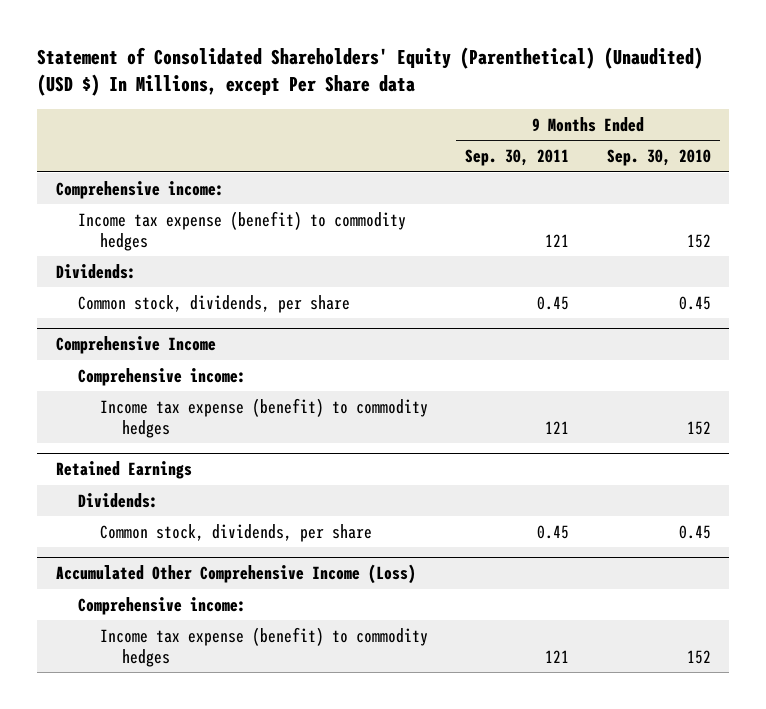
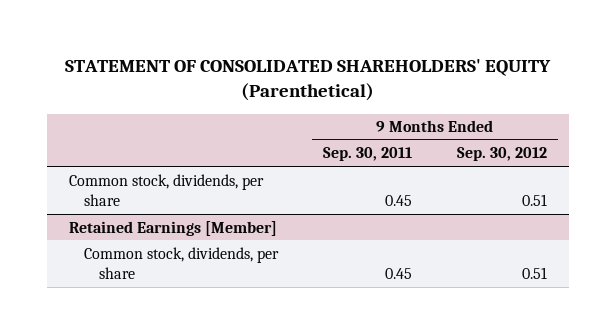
- Statement of Consolidated Shareholders' Equity (Parenthetical) (Unaudited) (USD $) In Millions, except Per Share data
+ STATEMENT OF CONSOLIDATED SHAREHOLDERS' EQUITY (Parenthetical)
- | 9 Months Ended Sep. 30, 2011 | 9 Months Ended Sep. 30, 2010
+ | 9 Months Ended Sep. 30, 2011 | 9 Months Ended Sep. 30, 2012
- Comprehensive income:
- Income tax expense (benefit) to commodity hedges | 121 | 152
- Dividends:
- Comprehensive Income
- Comprehensive income:
- Income tax expense (benefit) to commodity hedges | 121 | 152
- Retained Earnings
- Dividends:
+ Retained Earnings [Member]
- Accumulated Other Comprehensive Income (Loss)
- Comprehensive income:
- Income tax expense (benefit) to commodity hedges | 121 | 152

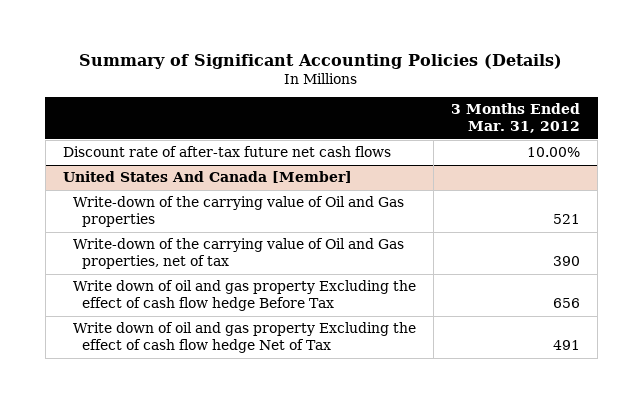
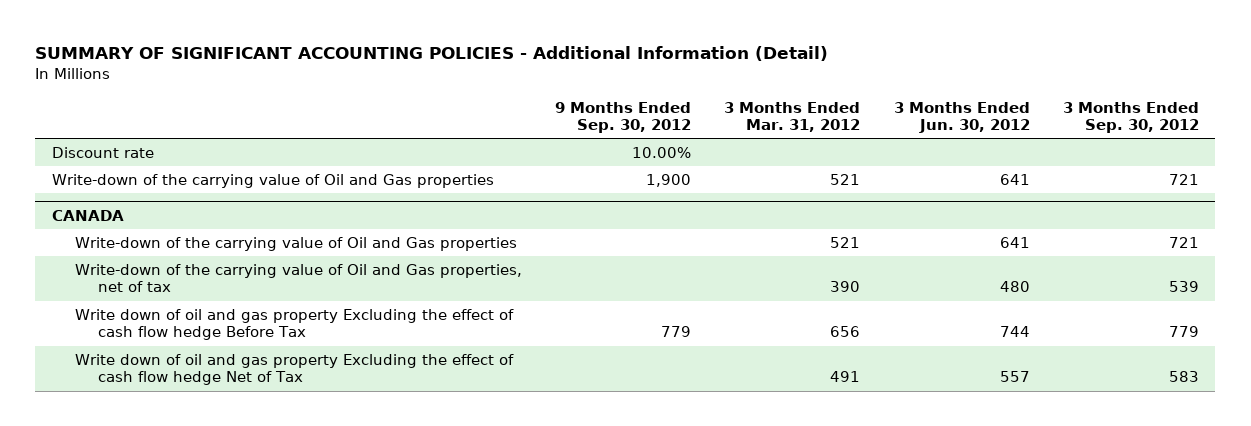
- Summary of Significant Accounting Policies (Details)
+ SUMMARY OF SIGNIFICANT ACCOUNTING POLICIES - Additional Information (Detail)
- | 3 Months Ended Mar. 31, 2012
+ | 9 Months Ended Sep. 30, 2012 | 3 Months Ended Mar. 31, 2012 | 3 Months Ended Jun. 30, 2012 | 3 Months Ended Sep. 30, 2012
- Discount rate of after-tax future net cash flows | 10.00%
- United States And Canada [Member]
+ Discount rate | 10.00% | | |
+ CANADA
+ Write-down of the carrying value of Oil and Gas properties | | 521 | 641 | 721

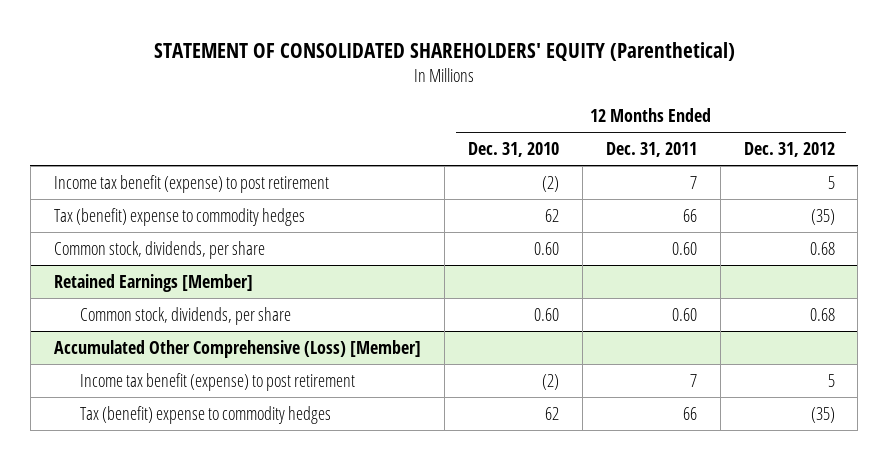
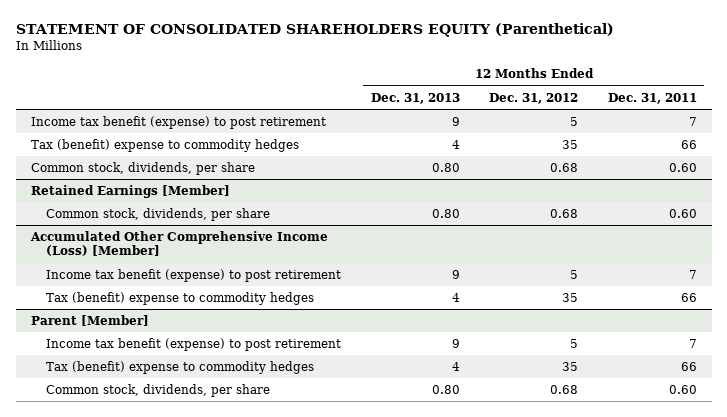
- STATEMENT OF CONSOLIDATED SHAREHOLDERS' EQUITY (Parenthetical)
+ STATEMENT OF CONSOLIDATED SHAREHOLDERS EQUITY (Parenthetical)
- | 12 Months Ended Dec. 31, 2010 | 12 Months Ended Dec. 31, 2011 | 12 Months Ended Dec. 31, 2012
+ | 12 Months Ended Dec. 31, 2013 | 12 Months Ended Dec. 31, 2012 | 12 Months Ended Dec. 31, 2011
- Tax (benefit) expense to commodity hedges | 62 | 66 | (35)
+ Tax (benefit) expense to commodity hedges | 4 | 35 | 66
- Accumulated Other Comprehensive (Loss) [Member]
+ Accumulated Other Comprehensive Income (Loss) [Member]
- Tax (benefit) expense to commodity hedges | 62 | 66 | (35)
+ Tax (benefit) expense to commodity hedges | 4 | 35 | 66
+ Parent [Member]
+ Income tax benefit (expense) to post retirement | 9 | 5 | 7
+ Tax (benefit) expense to commodity hedges | 4 | 35 | 66
+ Common stock, dividends, per share | 0.80 | 0.68 | 0.60

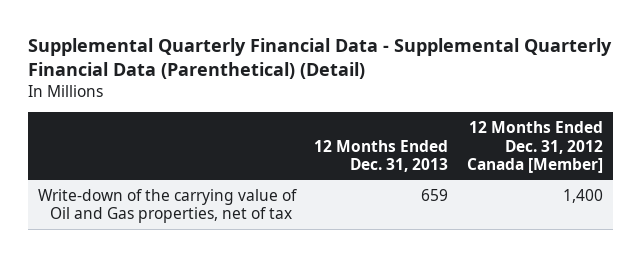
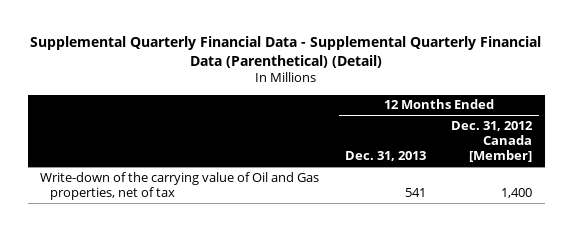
- Write-down of the carrying value of Oil and Gas properties, net of tax | 659 | 1,400
+ Write-down of the carrying value of Oil and Gas properties, net of tax | 541 | 1,400

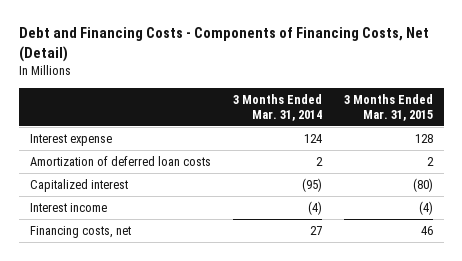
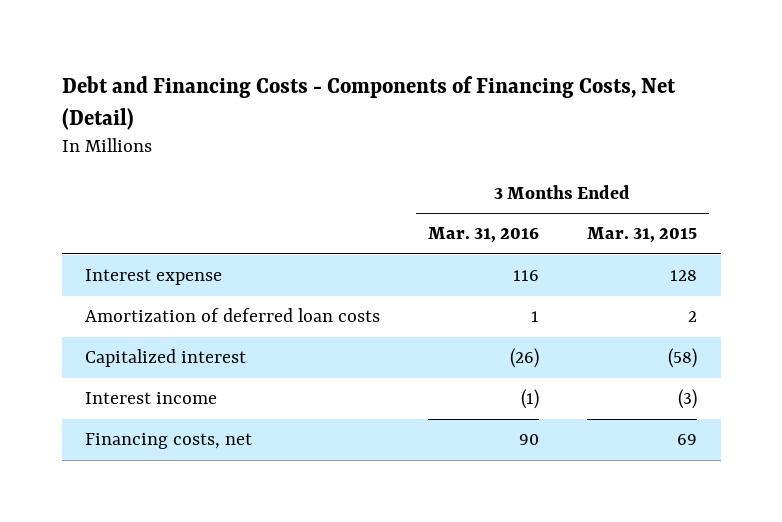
- | 3 Months Ended Mar. 31, 2014 | 3 Months Ended Mar. 31, 2015
+ | 3 Months Ended Mar. 31, 2016 | 3 Months Ended Mar. 31, 2015
- Capitalized interest | (95) | (80)
- Interest income | (4) | (4)
- Financing costs, net | 27 | 46
+ Capitalized interest | (26) | (58)
+ Interest income | (1) | (3)
+ Financing costs, net | 90 | 69

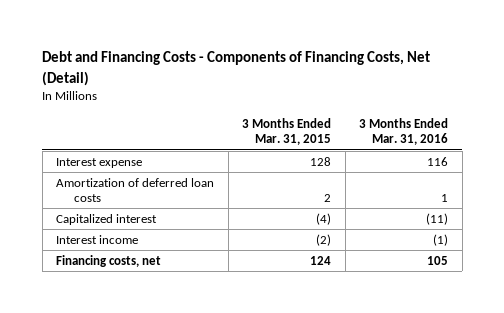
- | 3 Months Ended Mar. 31, 2016 | 3 Months Ended Mar. 31, 2015
+ | 3 Months Ended Mar. 31, 2015 | 3 Months Ended Mar. 31, 2016
- Capitalized interest | (26) | (58)
- Interest income | (1) | (3)
- Financing costs, net | 90 | 69
+ Capitalized interest | (4) | (11)
+ Interest income | (2) | (1)
+ Financing costs, net | 124 | 105

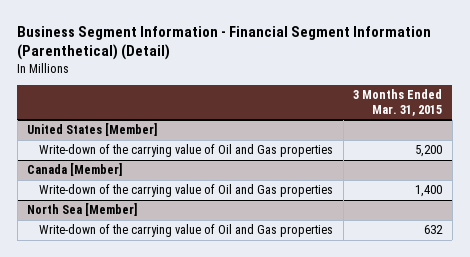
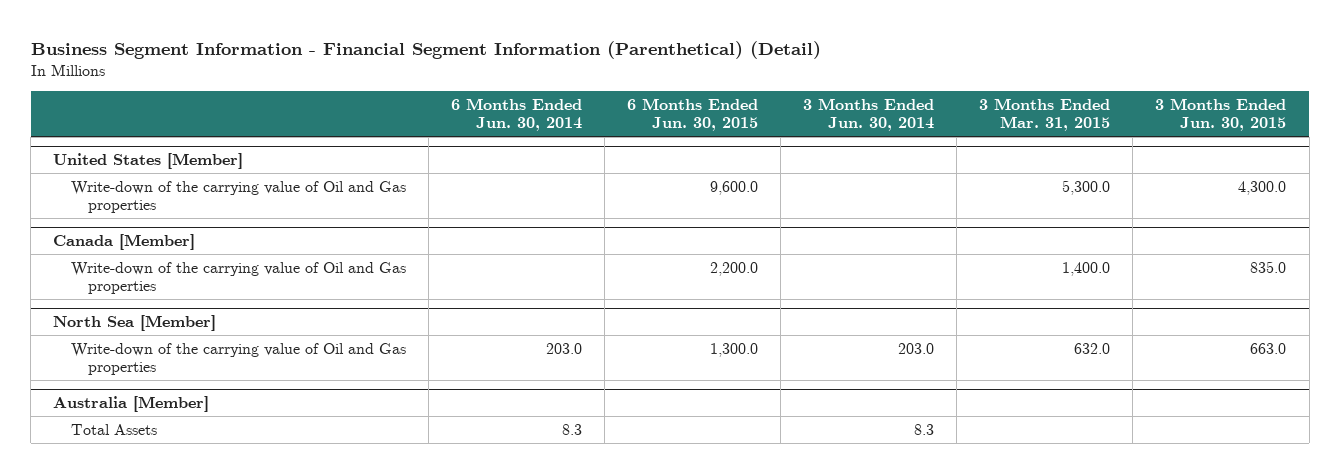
- | 3 Months Ended Mar. 31, 2015
+ | 6 Months Ended Jun. 30, 2014 | 6 Months Ended Jun. 30, 2015 | 3 Months Ended Jun. 30, 2014 | 3 Months Ended Mar. 31, 2015 | 3 Months Ended Jun. 30, 2015
@ United States [Member]
- Write-down of the carrying value of Oil and Gas properties | 5,200
+ Write-down of the carrying value of Oil and Gas properties | | 9,600.0 | | 5,300.0 | 4,300.0
@ Canada [Member]
- Write-down of the carrying value of Oil and Gas properties | 1,400
+ Write-down of the carrying value of Oil and Gas properties | | 2,200.0 | | 1,400.0 | 835.0
@ North Sea [Member]
- Write-down of the carrying value of Oil and Gas properties | 632
+ Write-down of the carrying value of Oil and Gas properties | 203.0 | 1,300.0 | 203.0 | 632.0 | 663.0
+ Australia [Member]
+ Total Assets | 8.3 | | 8.3 | |

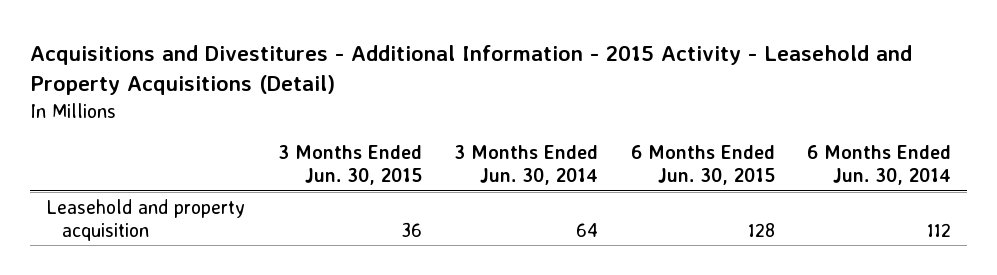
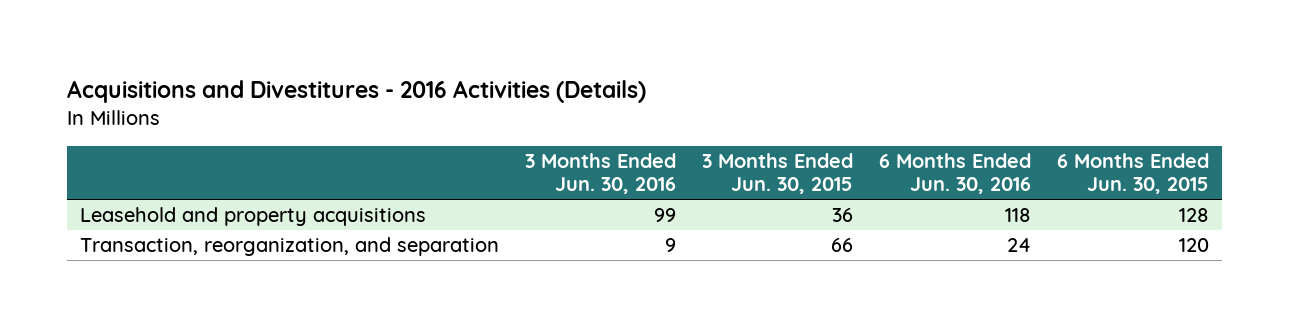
- Acquisitions and Divestitures - Additional Information - 2015 Activity - Leasehold and Property Acquisitions (Detail)
+ Acquisitions and Divestitures - 2016 Activities (Details)
- | 3 Months Ended Jun. 30, 2015 | 3 Months Ended Jun. 30, 2014 | 6 Months Ended Jun. 30, 2015 | 6 Months Ended Jun. 30, 2014
+ | 3 Months Ended Jun. 30, 2016 | 3 Months Ended Jun. 30, 2015 | 6 Months Ended Jun. 30, 2016 | 6 Months Ended Jun. 30, 2015
- Leasehold and property acquisition | 36 | 64 | 128 | 112
+ Leasehold and property acquisitions | 99 | 36 | 118 | 128
+ Transaction, reorganization, and separation | 9 | 66 | 24 | 120

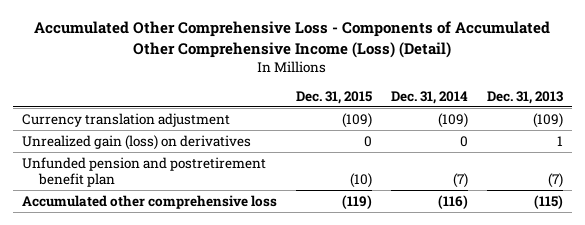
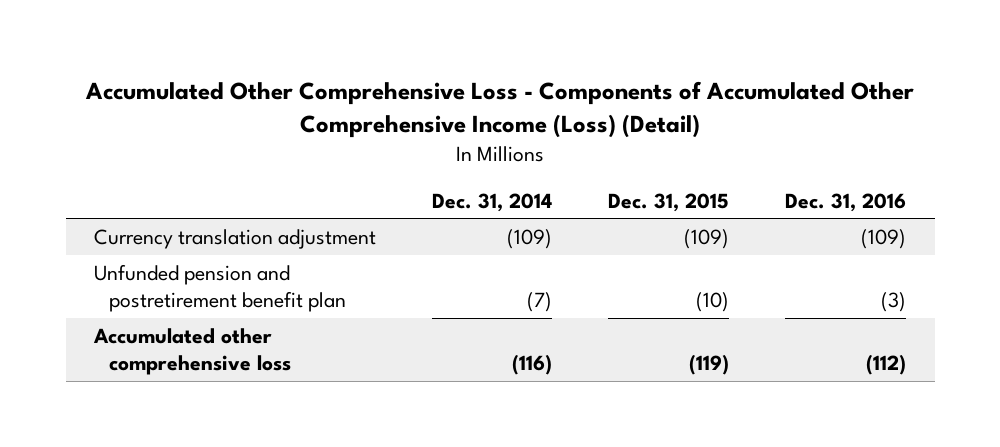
- | Dec. 31, 2015 | Dec. 31, 2014 | Dec. 31, 2013
+ | Dec. 31, 2014 | Dec. 31, 2015 | Dec. 31, 2016
- Unrealized gain (loss) on derivatives | 0 | 0 | 1

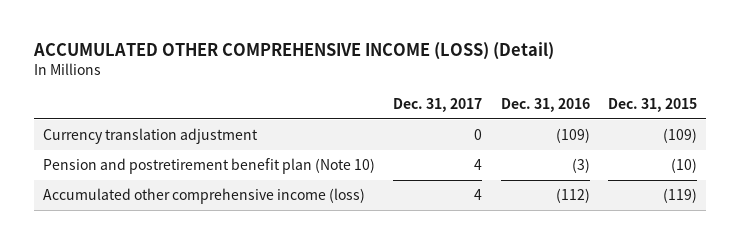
- Accumulated Other Comprehensive Loss - Components of Accumulated Other Comprehensive Income (Loss) (Detail)
+ ACCUMULATED OTHER COMPREHENSIVE INCOME (LOSS) (Detail)
- | Dec. 31, 2014 | Dec. 31, 2015 | Dec. 31, 2016
+ | Dec. 31, 2017 | Dec. 31, 2016 | Dec. 31, 2015
- Unfunded pension and postretirement benefit plan | (7) | (10) | (3)
- Accumulated other comprehensive loss | (116) | (119) | (112)
+ Pension and postretirement benefit plan (Note 10) | 4 | (3) | (10)
+ Accumulated other comprehensive income (loss) | 4 | (112) | (119)

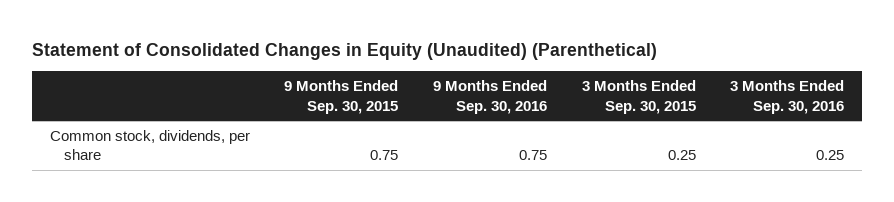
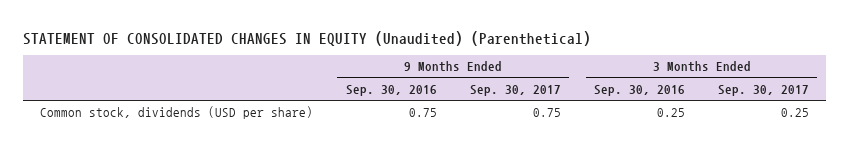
- Statement of Consolidated Changes in Equity (Unaudited) (Parenthetical)
+ STATEMENT OF CONSOLIDATED CHANGES IN EQUITY (Unaudited) (Parenthetical)
- | 9 Months Ended Sep. 30, 2015 | 9 Months Ended Sep. 30, 2016 | 3 Months Ended Sep. 30, 2015 | 3 Months Ended Sep. 30, 2016
+ | 9 Months Ended Sep. 30, 2016 | 9 Months Ended Sep. 30, 2017 | 3 Months Ended Sep. 30, 2016 | 3 Months Ended Sep. 30, 2017
- Common stock, dividends, per share | 0.75 | 0.75 | 0.25 | 0.25
+ Common stock, dividends (USD per share) | 0.75 | 0.75 | 0.25 | 0.25

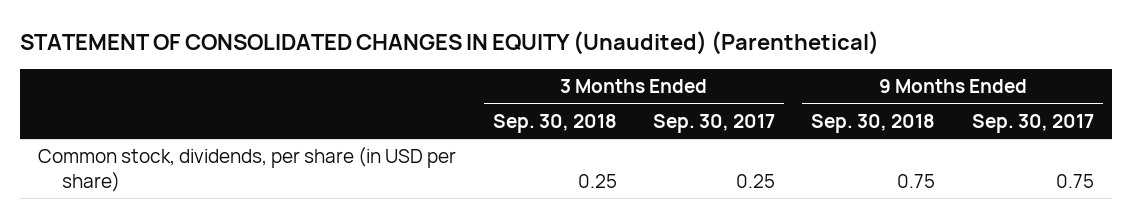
- | 9 Months Ended Sep. 30, 2016 | 9 Months Ended Sep. 30, 2017 | 3 Months Ended Sep. 30, 2016 | 3 Months Ended Sep. 30, 2017
+ | 3 Months Ended Sep. 30, 2018 | 3 Months Ended Sep. 30, 2017 | 9 Months Ended Sep. 30, 2018 | 9 Months Ended Sep. 30, 2017
- Common stock, dividends (USD per share) | 0.75 | 0.75 | 0.25 | 0.25
+ Common stock, dividends, per share (in USD per share) | 0.25 | 0.25 | 0.75 | 0.75

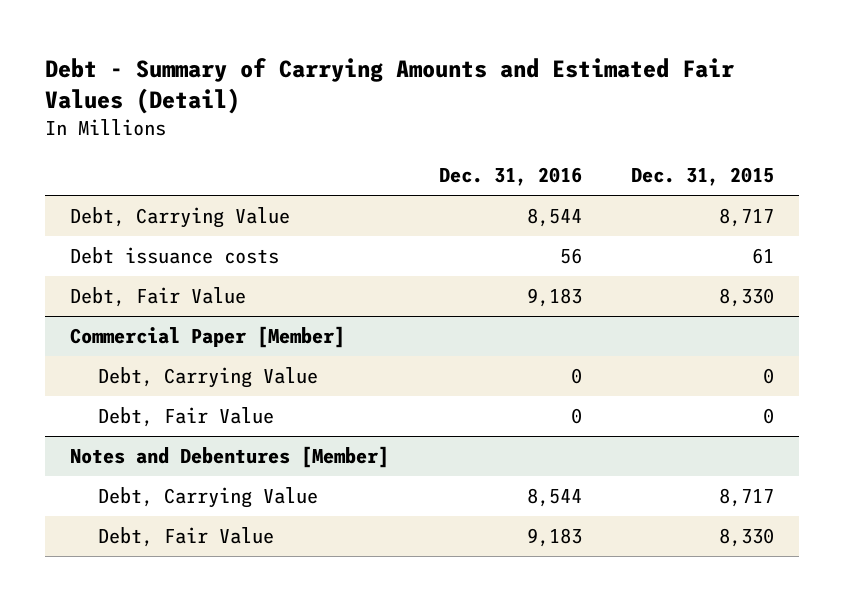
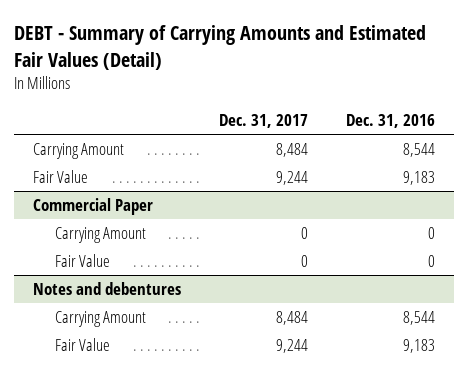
- Debt - Summary of Carrying Amounts and Estimated Fair Values (Detail)
+ DEBT - Summary of Carrying Amounts and Estimated Fair Values (Detail)
- | Dec. 31, 2016 | Dec. 31, 2015
+ | Dec. 31, 2017 | Dec. 31, 2016
- Debt, Carrying Value | 8,544 | 8,717
- Debt issuance costs | 56 | 61
- Debt, Fair Value | 9,183 | 8,330
- Commercial Paper [Member]
- Debt, Carrying Value | 0 | 0
- Debt, Fair Value | 0 | 0
- Notes and Debentures [Member]
- Debt, Carrying Value | 8,544 | 8,717
- Debt, Fair Value | 9,183 | 8,330
+ Carrying Amount | 8,484 | 8,544
+ Fair Value | 9,244 | 9,183
+ Commercial Paper
+ Carrying Amount | 0 | 0
+ Fair Value | 0 | 0
+ Notes and debentures
+ Carrying Amount | 8,484 | 8,544
+ Fair Value | 9,244 | 9,183

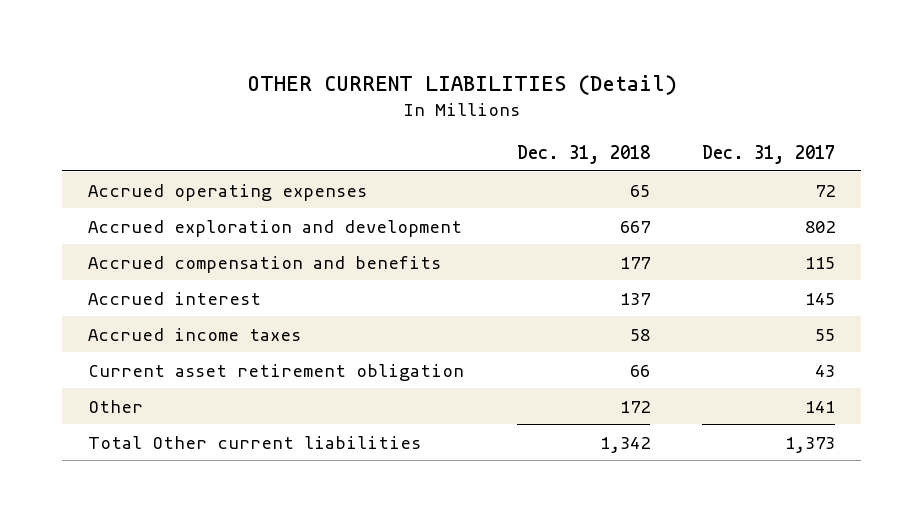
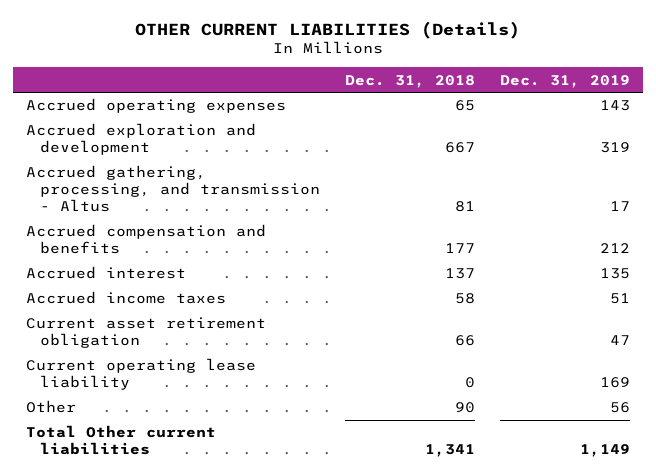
- OTHER CURRENT LIABILITIES (Detail)
+ OTHER CURRENT LIABILITIES (Details)
- | Dec. 31, 2018 | Dec. 31, 2017
+ | Dec. 31, 2018 | Dec. 31, 2019
+ Accrued gathering, processing, and transmission - Altus | 81 | 17
- Other | 172 | 141
- Total Other current liabilities | 1,342 | 1,373
+ Current operating lease liability | 0 | 169
+ Other | 90 | 56
+ Total Other current liabilities | 1,341 | 1,149

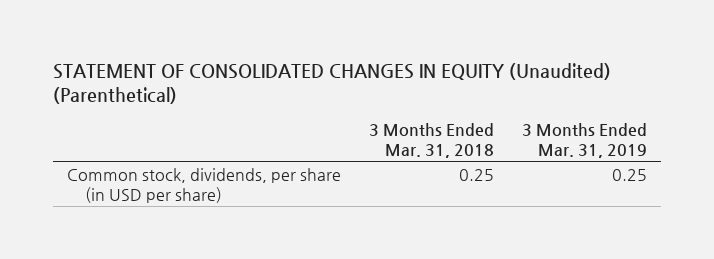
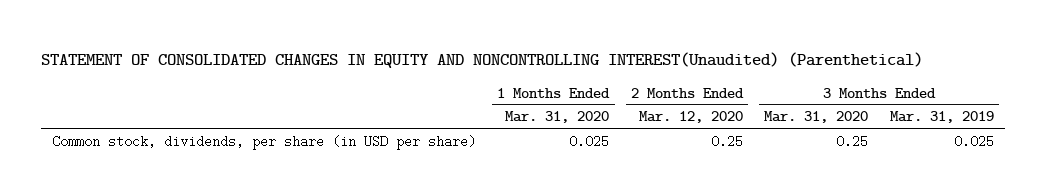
- STATEMENT OF CONSOLIDATED CHANGES IN EQUITY (Unaudited) (Parenthetical)
+ STATEMENT OF CONSOLIDATED CHANGES IN EQUITY AND NONCONTROLLING INTEREST(Unaudited) (Parenthetical)
- | 3 Months Ended Mar. 31, 2018 | 3 Months Ended Mar. 31, 2019
+ | 1 Months Ended Mar. 31, 2020 | 2 Months Ended Mar. 12, 2020 | 3 Months Ended Mar. 31, 2020 | 3 Months Ended Mar. 31, 2019
- Common stock, dividends, per share (in USD per share) | 0.25 | 0.25
+ Common stock, dividends, per share (in USD per share) | 0.025 | 0.25 | 0.25 | 0.025

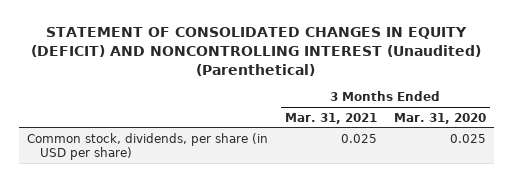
- STATEMENT OF CONSOLIDATED CHANGES IN EQUITY AND NONCONTROLLING INTEREST(Unaudited) (Parenthetical)
+ STATEMENT OF CONSOLIDATED CHANGES IN EQUITY (DEFICIT) AND NONCONTROLLING INTEREST (Unaudited) (Parenthetical)
- | 1 Months Ended Mar. 31, 2020 | 2 Months Ended Mar. 12, 2020 | 3 Months Ended Mar. 31, 2020 | 3 Months Ended Mar. 31, 2019
+ | 3 Months Ended Mar. 31, 2021 | 3 Months Ended Mar. 31, 2020
- Common stock, dividends, per share (in USD per share) | 0.025 | 0.25 | 0.25 | 0.025
+ Common stock, dividends, per share (in USD per share) | 0.025 | 0.025

